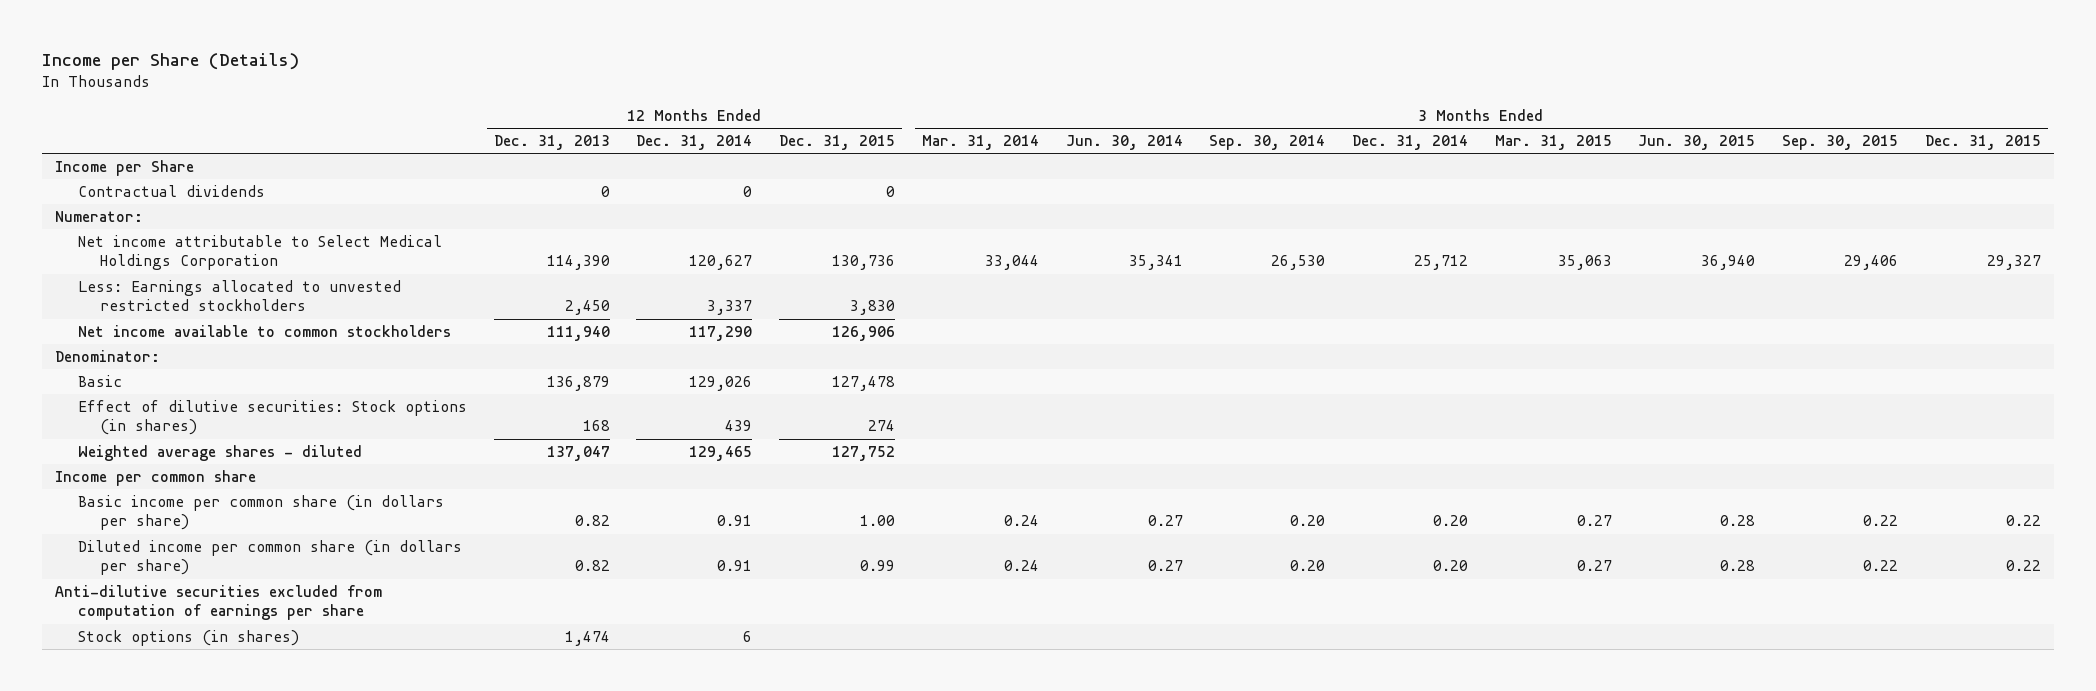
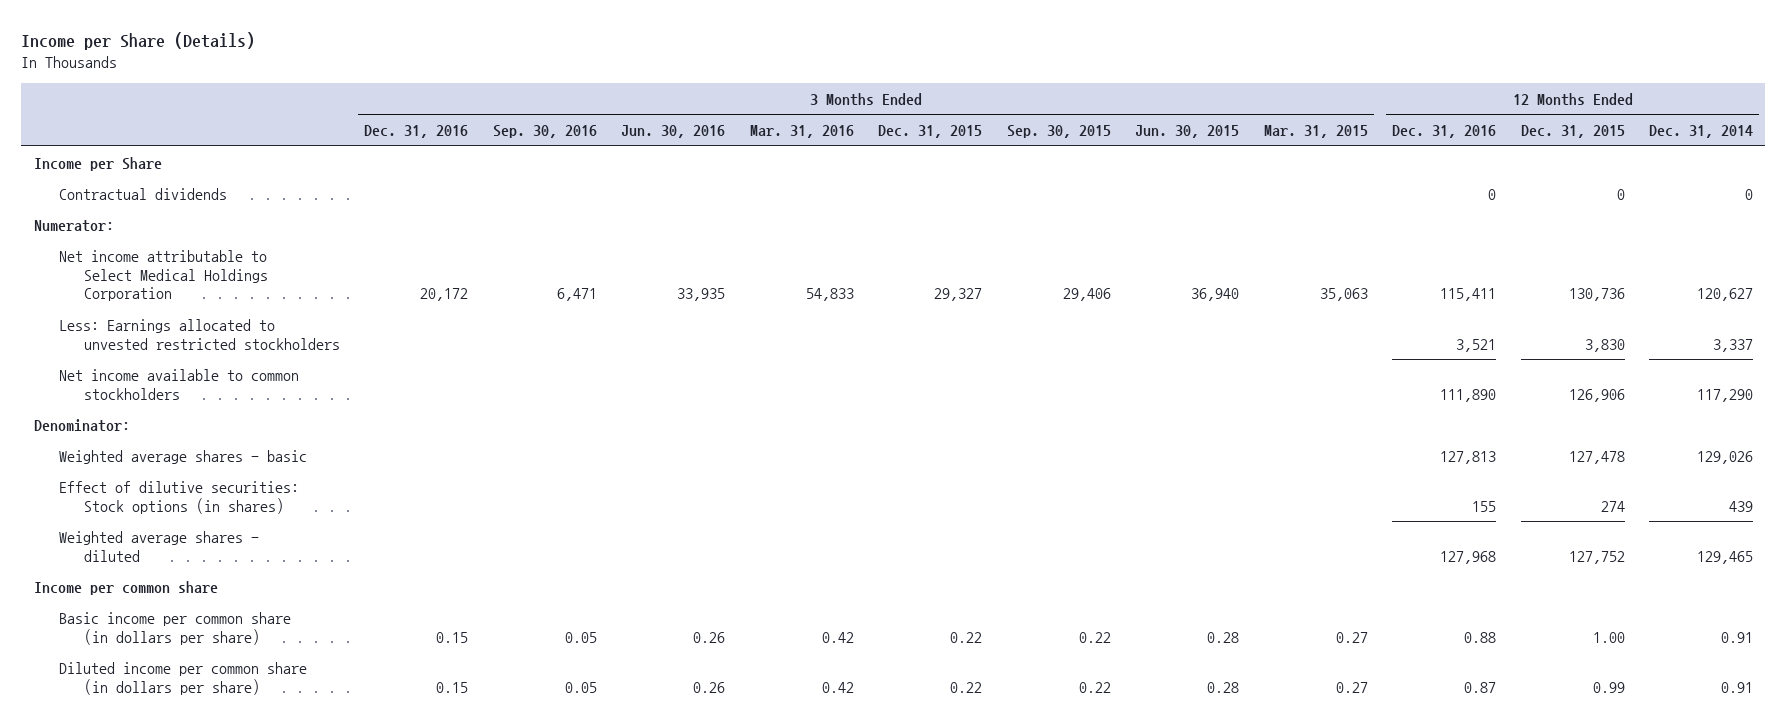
- | 12 Months Ended Dec. 31, 2013 | 12 Months Ended Dec. 31, 2014 | 12 Months Ended Dec. 31, 2015 | 3 Months Ended Mar. 31, 2014 | 3 Months Ended Jun. 30, 2014 | 3 Months Ended Sep. 30, 2014 | 3 Months Ended Dec. 31, 2014 | 3 Months Ended Mar. 31, 2015 | 3 Months Ended Jun. 30, 2015 | 3 Months Ended Sep. 30, 2015 | 3 Months Ended Dec. 31, 2015
+ | 3 Months Ended Dec. 31, 2016 | 3 Months Ended Sep. 30, 2016 | 3 Months Ended Jun. 30, 2016 | 3 Months Ended Mar. 31, 2016 | 3 Months Ended Dec. 31, 2015 | 3 Months Ended Sep. 30, 2015 | 3 Months Ended Jun. 30, 2015 | 3 Months Ended Mar. 31, 2015 | 12 Months Ended Dec. 31, 2016 | 12 Months Ended Dec. 31, 2015 | 12 Months Ended Dec. 31, 2014
- Basic | 136,879 | 129,026 | 127,478 | | | | | | | |
+ Weighted average shares - basic | | | | | | | | | 127,813 | 127,478 | 129,026
- Anti-dilutive securities excluded from computation of earnings per share
- Stock options (in shares) | 1,474 | 6 | | | | | | | | |

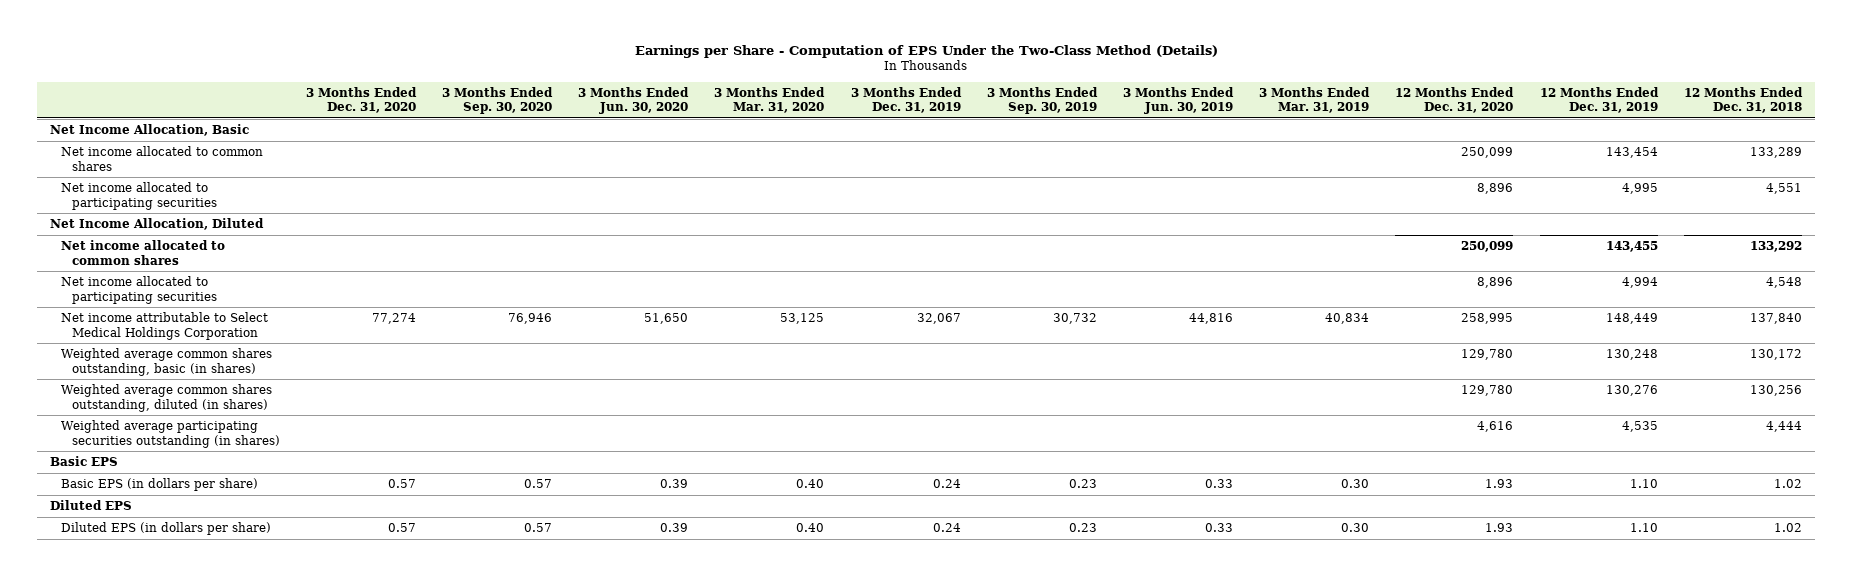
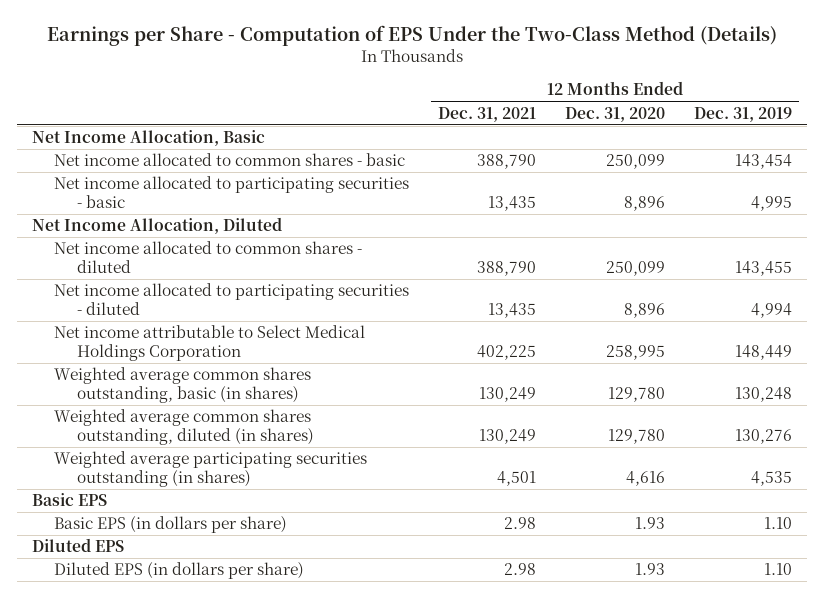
- | 3 Months Ended Dec. 31, 2020 | 3 Months Ended Sep. 30, 2020 | 3 Months Ended Jun. 30, 2020 | 3 Months Ended Mar. 31, 2020 | 3 Months Ended Dec. 31, 2019 | 3 Months Ended Sep. 30, 2019 | 3 Months Ended Jun. 30, 2019 | 3 Months Ended Mar. 31, 2019 | 12 Months Ended Dec. 31, 2020 | 12 Months Ended Dec. 31, 2019 | 12 Months Ended Dec. 31, 2018
+ | 12 Months Ended Dec. 31, 2021 | 12 Months Ended Dec. 31, 2020 | 12 Months Ended Dec. 31, 2019
- Net income allocated to common shares | | | | | | | | | 250,099 | 143,454 | 133,289
- Net income allocated to participating securities | | | | | | | | | 8,896 | 4,995 | 4,551
+ Net income allocated to common shares - basic | 388,790 | 250,099 | 143,454
+ Net income allocated to participating securities - basic | 13,435 | 8,896 | 4,995
- Net income allocated to common shares | | | | | | | | | 250,099 | 143,455 | 133,292
- Net income allocated to participating securities | | | | | | | | | 8,896 | 4,994 | 4,548
+ Net income allocated to common shares - diluted | 388,790 | 250,099 | 143,455
+ Net income allocated to participating securities - diluted | 13,435 | 8,896 | 4,994

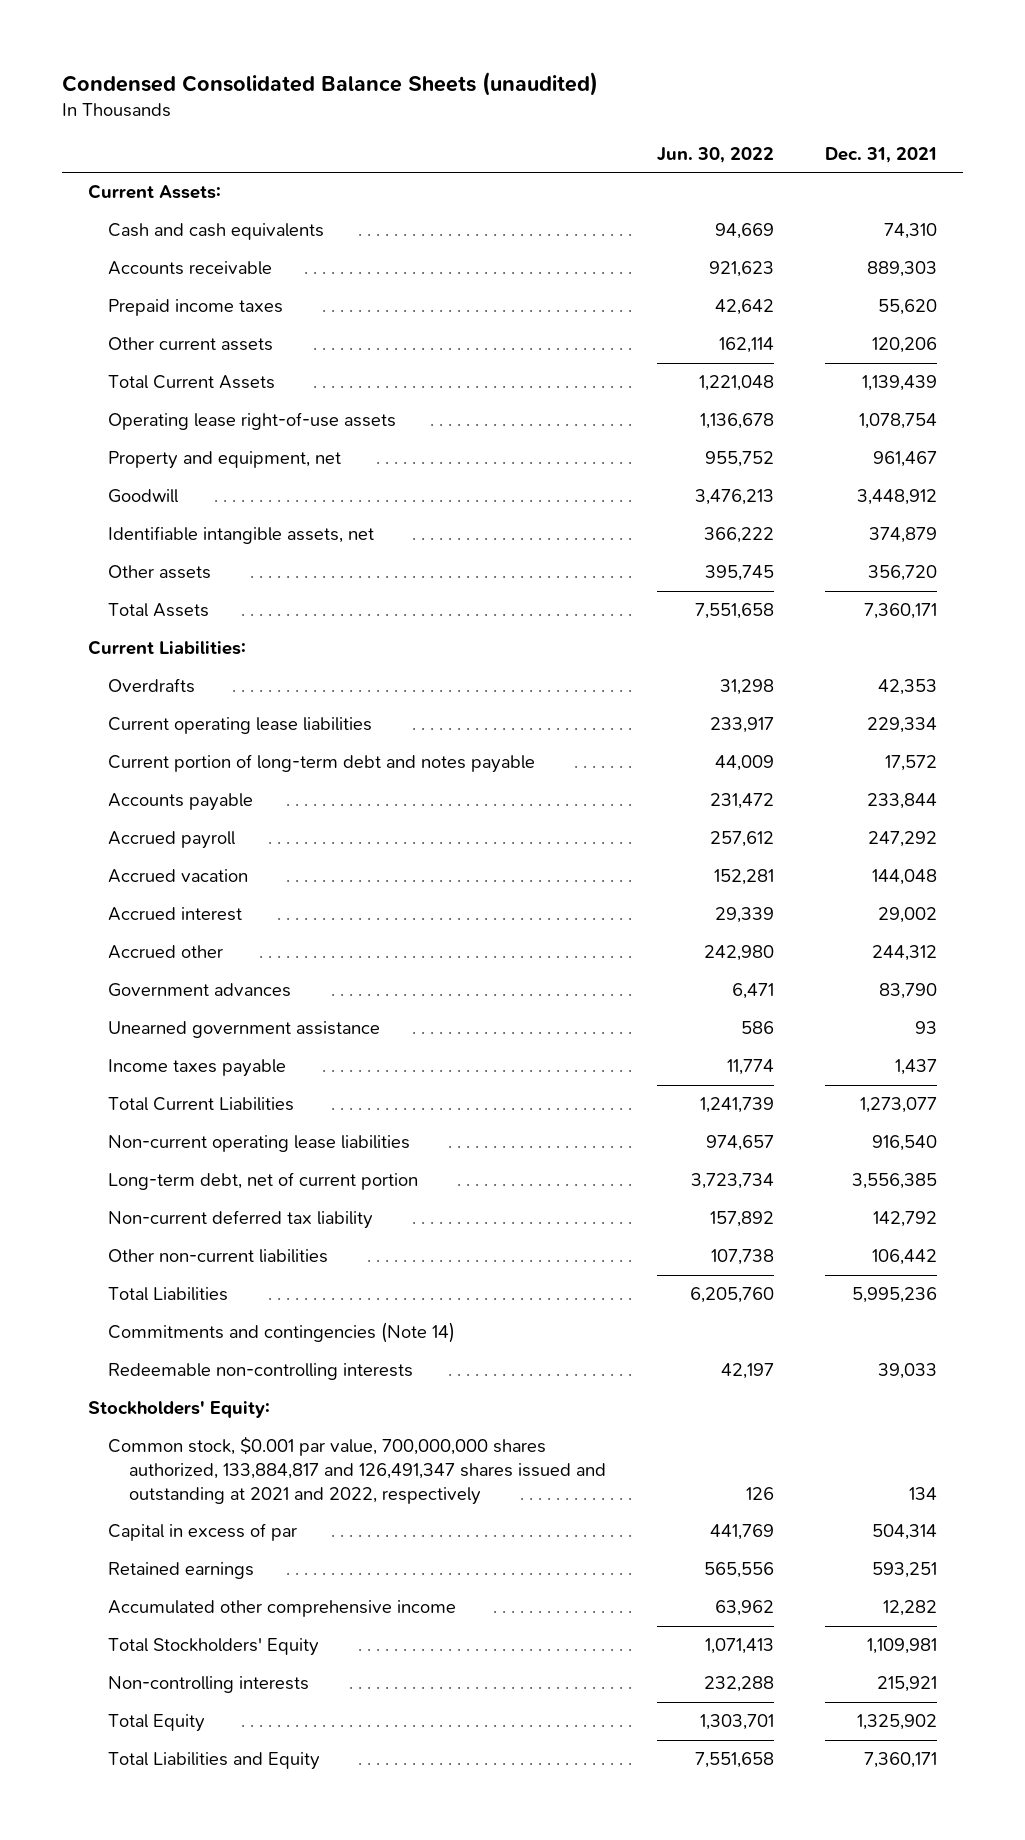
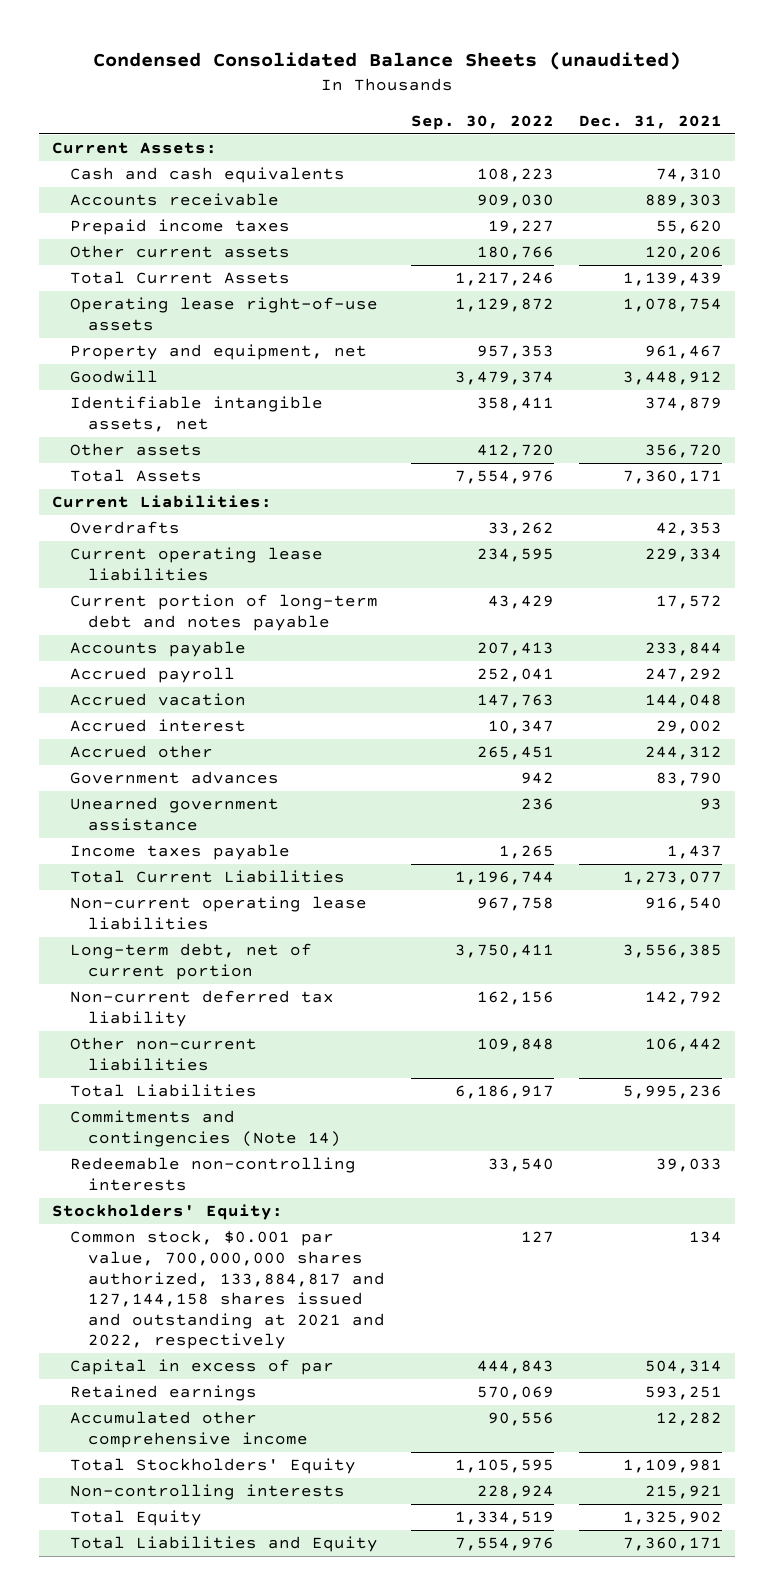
- | Jun. 30, 2022 | Dec. 31, 2021
+ | Sep. 30, 2022 | Dec. 31, 2021
- Common stock, $0.001 par value, 700,000,000 shares authorized, 133,884,817 and 126,491,347 shares issued and outstanding at 2021 and 2022, respectively | 126 | 134
+ Common stock, $0.001 par value, 700,000,000 shares authorized, 133,884,817 and 127,144,158 shares issued and outstanding at 2021 and 2022, respectively | 127 | 134

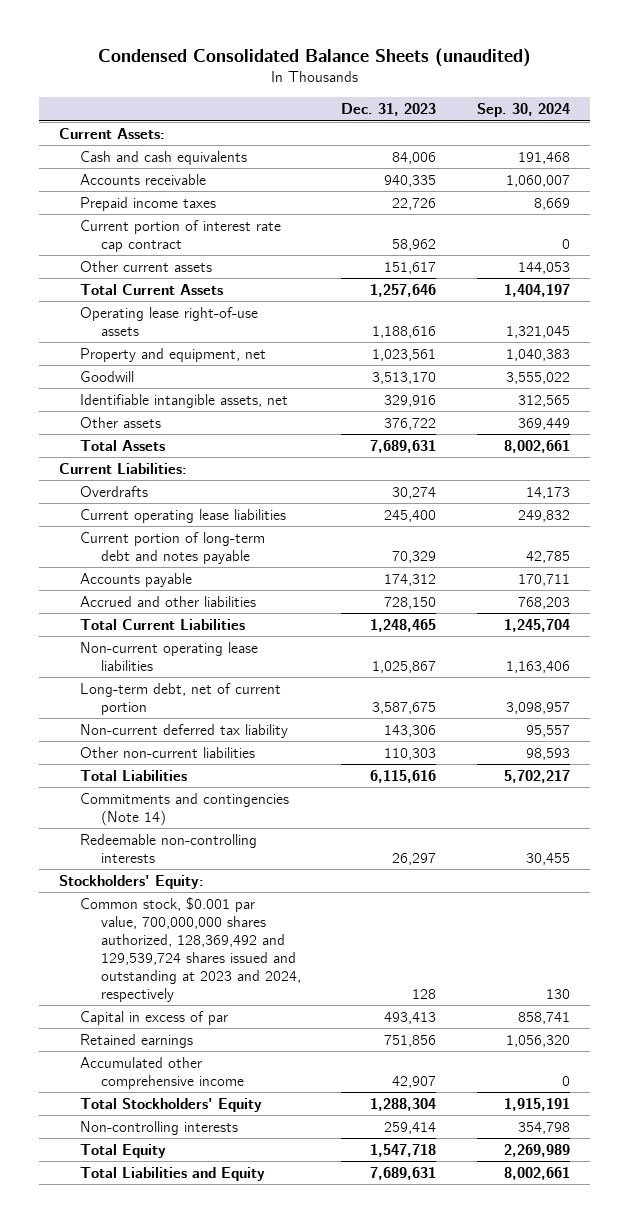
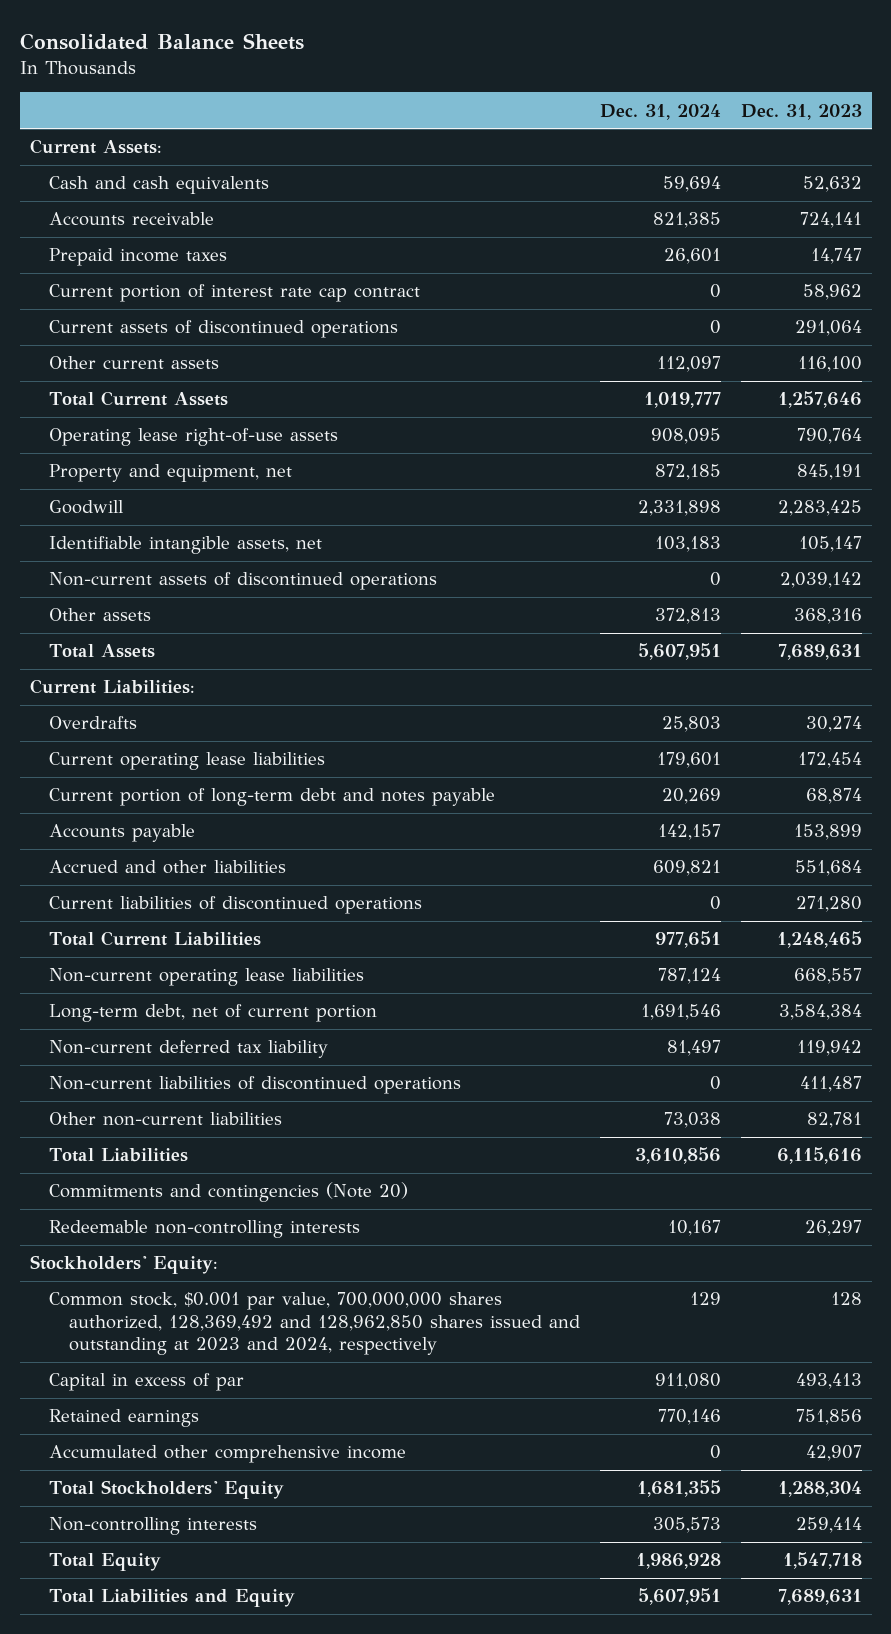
- Condensed Consolidated Balance Sheets (unaudited)
+ Consolidated Balance Sheets
- | Dec. 31, 2023 | Sep. 30, 2024
+ | Dec. 31, 2024 | Dec. 31, 2023
- Cash and cash equivalents | 84,006 | 191,468
- Accounts receivable | 940,335 | 1,060,007
- Prepaid income taxes | 22,726 | 8,669
+ Cash and cash equivalents | 59,694 | 52,632
+ Accounts receivable | 821,385 | 724,141
+ Prepaid income taxes | 26,601 | 14,747
- Other current assets | 151,617 | 144,053
+ Current assets of discontinued operations | 0 | 291,064
+ Other current assets | 112,097 | 116,100
- Operating lease right-of-use assets | 1,188,616 | 1,321,045
- Property and equipment, net | 1,023,561 | 1,040,383
- Goodwill | 3,513,170 | 3,555,022
- Identifiable intangible assets, net | 329,916 | 312,565
- Other assets | 376,722 | 369,449
+ Operating lease right-of-use assets | 908,095 | 790,764
+ Property and equipment, net | 872,185 | 845,191
+ Goodwill | 2,331,898 | 2,283,425
+ Identifiable intangible assets, net | 103,183 | 105,147
+ Non-current assets of discontinued operations | 0 | 2,039,142
+ Other assets | 372,813 | 368,316
- Current operating lease liabilities | 245,400 | 249,832
- Current portion of long-term debt and notes payable | 70,329 | 42,785
- Accounts payable | 174,312 | 170,711
- Accrued and other liabilities | 728,150 | 768,203
+ Current operating lease liabilities | 179,601 | 172,454
+ Current portion of long-term debt and notes payable | 20,269 | 68,874
+ Accounts payable | 142,157 | 153,899
+ Accrued and other liabilities | 609,821 | 551,684
+ Current liabilities of discontinued operations | 0 | 271,280
- Non-current operating lease liabilities | 1,025,867 | 1,163,406
- Long-term debt, net of current portion | 3,587,675 | 3,098,957
- Non-current deferred tax liability | 143,306 | 95,557
- Other non-current liabilities | 110,303 | 98,593
+ Non-current operating lease liabilities | 787,124 | 668,557
+ Long-term debt, net of current portion | 1,691,546 | 3,584,384
+ Non-current deferred tax liability | 81,497 | 119,942
+ Non-current liabilities of discontinued operations | 0 | 411,487
+ Other non-current liabilities | 73,038 | 82,781
- Commitments and contingencies (Note 14)
+ Commitments and contingencies (Note 20)
- Common stock, $0.001 par value, 700,000,000 shares authorized, 128,369,492 and 129,539,724 shares issued and outstanding at 2023 and 2024, respectively | 128 | 130
+ Common stock, $0.001 par value, 700,000,000 shares authorized, 128,369,492 and 128,962,850 shares issued and outstanding at 2023 and 2024, respectively | 129 | 128

